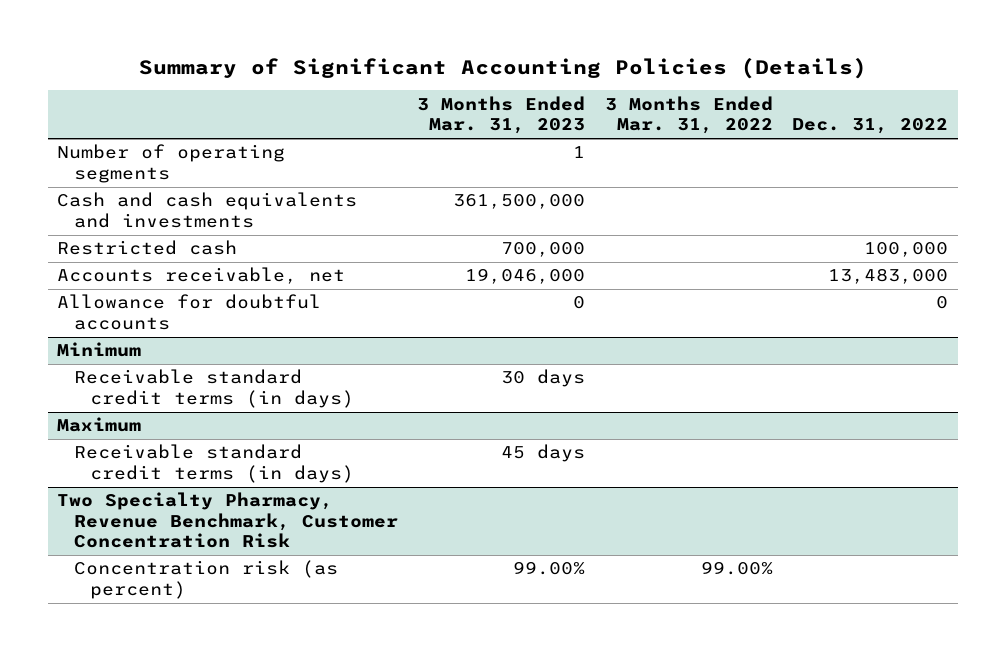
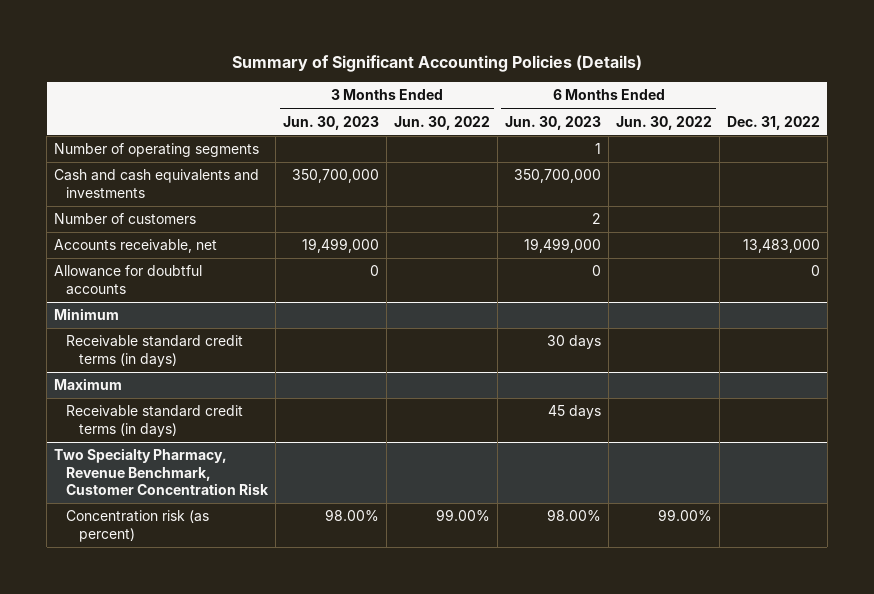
- | 3 Months Ended Mar. 31, 2023 | 3 Months Ended Mar. 31, 2022 | Dec. 31, 2022
+ | 3 Months Ended Jun. 30, 2023 | 3 Months Ended Jun. 30, 2022 | 6 Months Ended Jun. 30, 2023 | 6 Months Ended Jun. 30, 2022 | Dec. 31, 2022
- Restricted cash | 700,000 | | 100,000
+ Number of customers | | | 2 | |

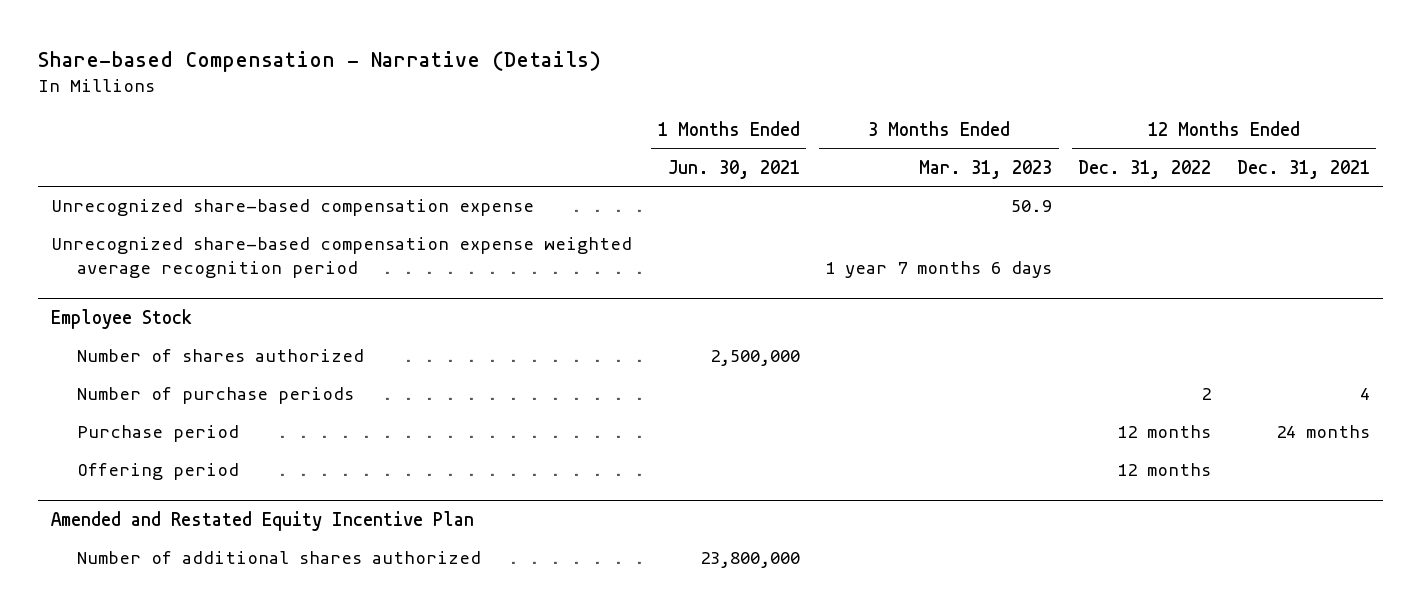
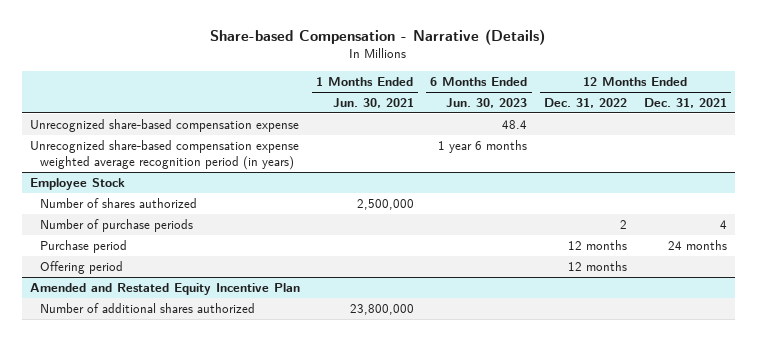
- | 1 Months Ended Jun. 30, 2021 | 3 Months Ended Mar. 31, 2023 | 12 Months Ended Dec. 31, 2022 | 12 Months Ended Dec. 31, 2021
+ | 1 Months Ended Jun. 30, 2021 | 6 Months Ended Jun. 30, 2023 | 12 Months Ended Dec. 31, 2022 | 12 Months Ended Dec. 31, 2021
- Unrecognized share-based compensation expense weighted average recognition period | | 1 year 7 months 6 days | |
+ Unrecognized share-based compensation expense weighted average recognition period (in years) | | 1 year 6 months | |

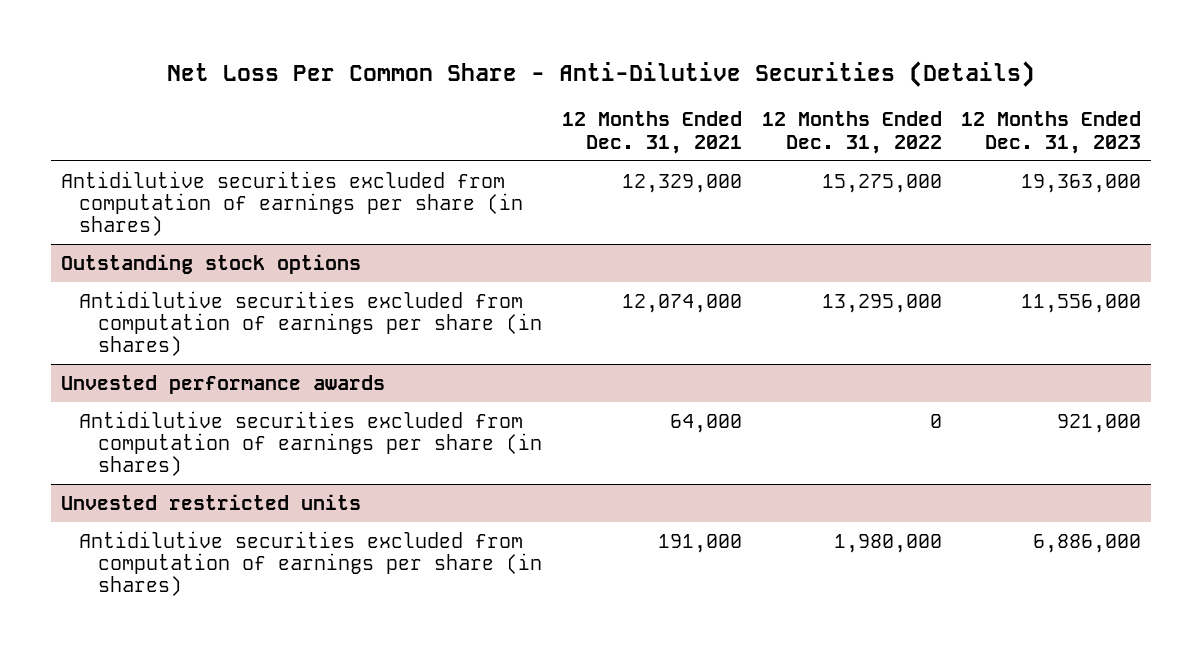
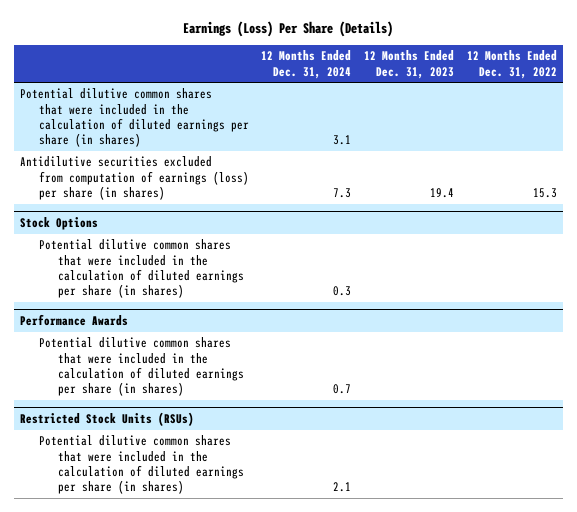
- Net Loss Per Common Share - Anti-Dilutive Securities (Details)
+ Earnings (Loss) Per Share (Details)
- | 12 Months Ended Dec. 31, 2021 | 12 Months Ended Dec. 31, 2022 | 12 Months Ended Dec. 31, 2023
+ | 12 Months Ended Dec. 31, 2024 | 12 Months Ended Dec. 31, 2023 | 12 Months Ended Dec. 31, 2022
- Antidilutive securities excluded from computation of earnings per share (in shares) | 12,329,000 | 15,275,000 | 19,363,000
- Outstanding stock options
- Antidilutive securities excluded from computation of earnings per share (in shares) | 12,074,000 | 13,295,000 | 11,556,000
- Unvested performance awards
- Antidilutive securities excluded from computation of earnings per share (in shares) | 64,000 | 0 | 921,000
- Unvested restricted units
- Antidilutive securities excluded from computation of earnings per share (in shares) | 191,000 | 1,980,000 | 6,886,000
+ Potential dilutive common shares that were included in the calculation of diluted earnings per share (in shares) | 3.1 | |
+ Antidilutive securities excluded from computation of earnings (loss) per share (in shares) | 7.3 | 19.4 | 15.3
+ Stock Options
+ Potential dilutive common shares that were included in the calculation of diluted earnings per share (in shares) | 0.3 | |
+ Performance Awards
+ Potential dilutive common shares that were included in the calculation of diluted earnings per share (in shares) | 0.7 | |
+ Restricted Stock Units (RSUs)
+ Potential dilutive common shares that were included in the calculation of diluted earnings per share (in shares) | 2.1 | |

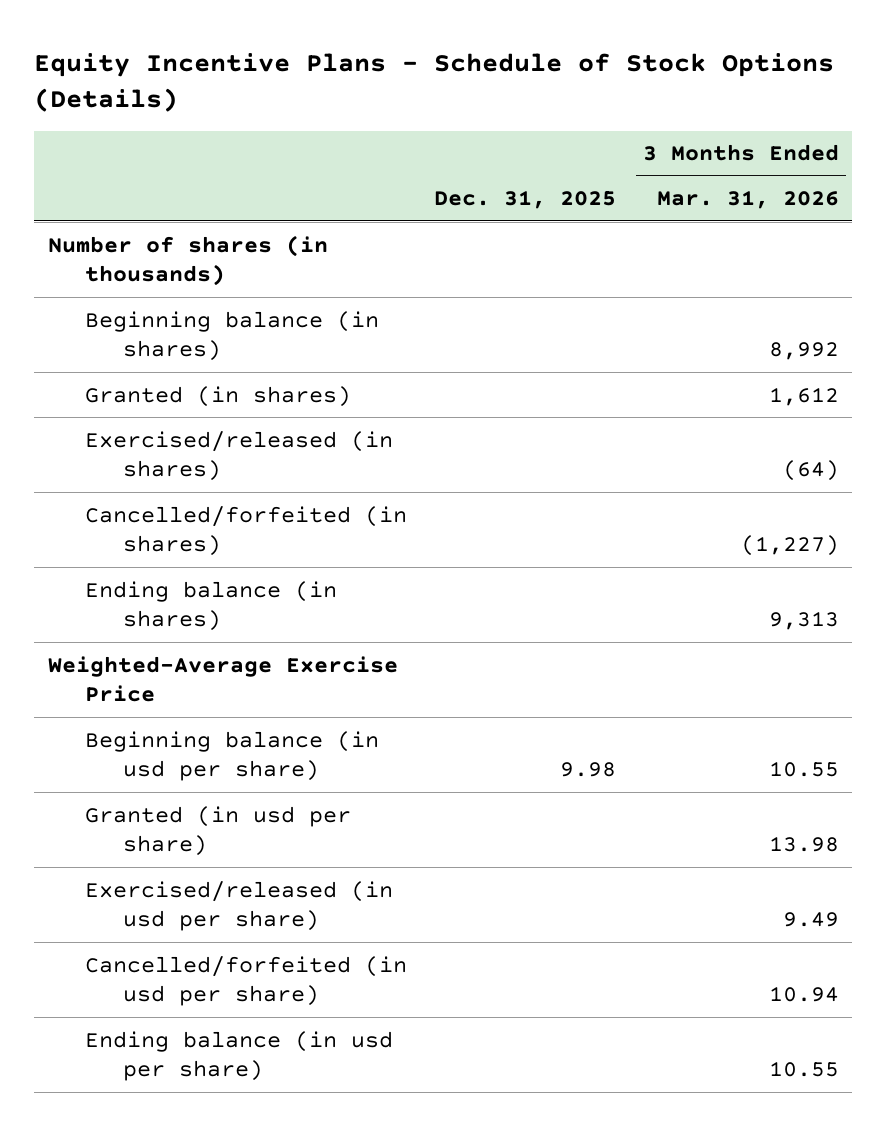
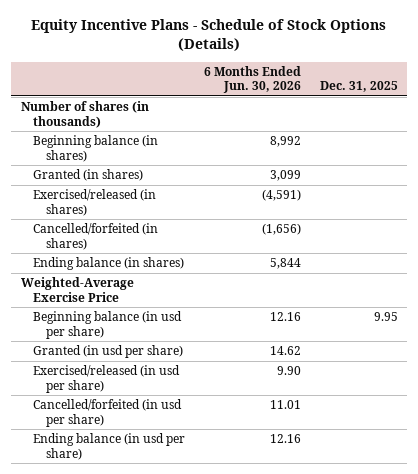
- | Dec. 31, 2025 | 3 Months Ended Mar. 31, 2026
+ | 6 Months Ended Jun. 30, 2026 | Dec. 31, 2025
- Beginning balance (in usd per share) | 9.98 | 10.55
+ Beginning balance (in usd per share) | 12.16 | 9.95

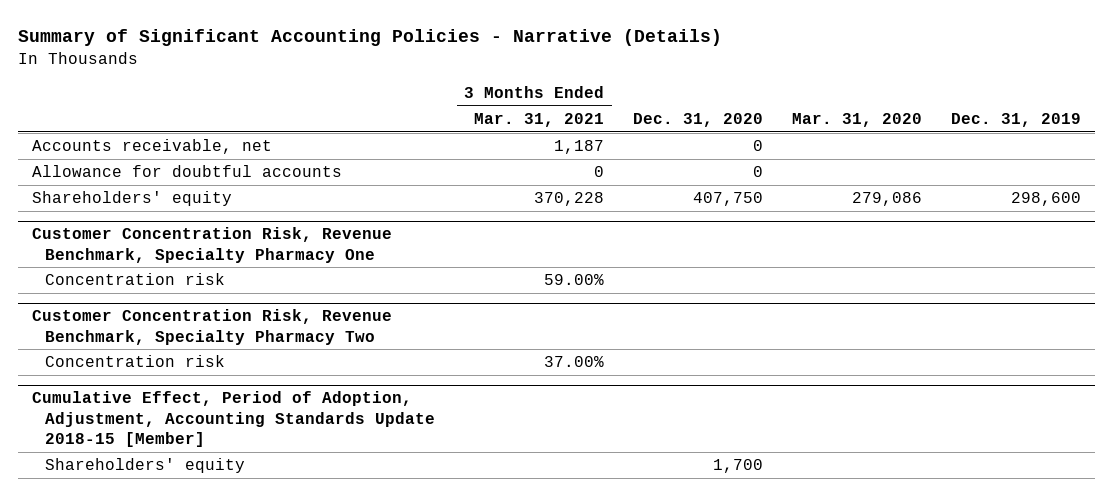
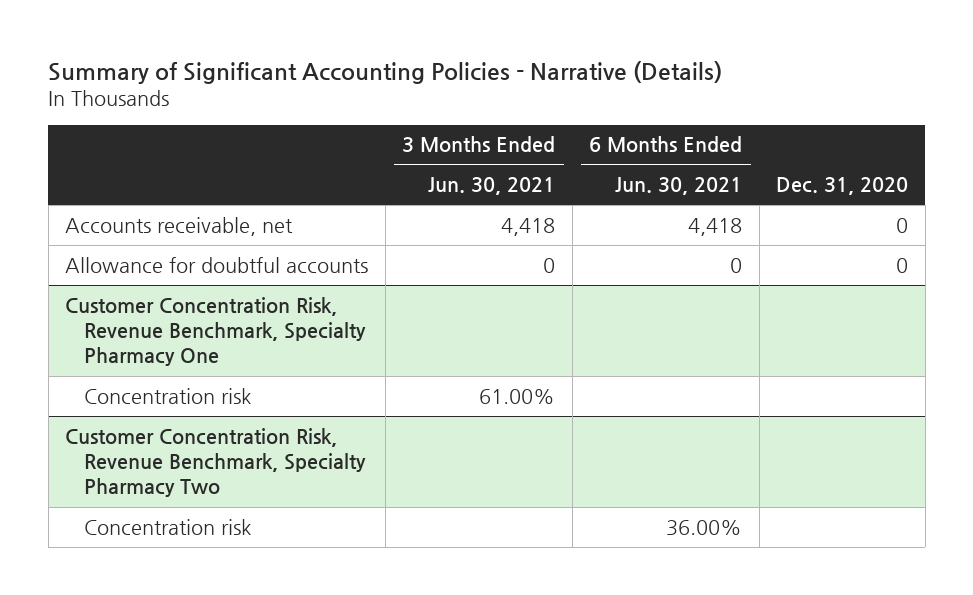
- | 3 Months Ended Mar. 31, 2021 | Dec. 31, 2020 | Mar. 31, 2020 | Dec. 31, 2019
+ | 3 Months Ended Jun. 30, 2021 | 6 Months Ended Jun. 30, 2021 | Dec. 31, 2020
- Shareholders' equity | 370,228 | 407,750 | 279,086 | 298,600
- Cumulative Effect, Period of Adoption, Adjustment, Accounting Standards Update 2018-15 [Member]
- Shareholders' equity | | 1,700 | |

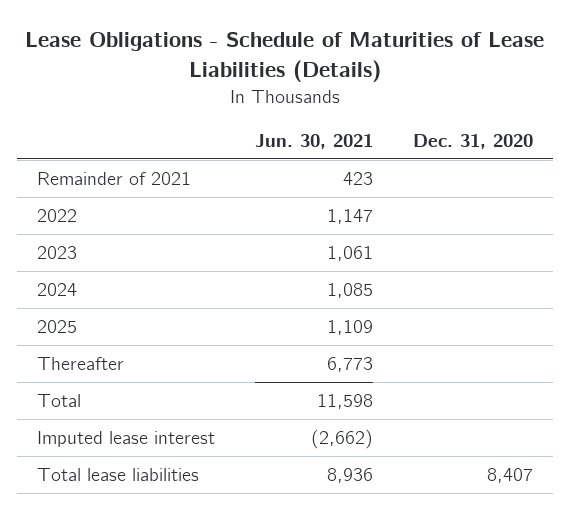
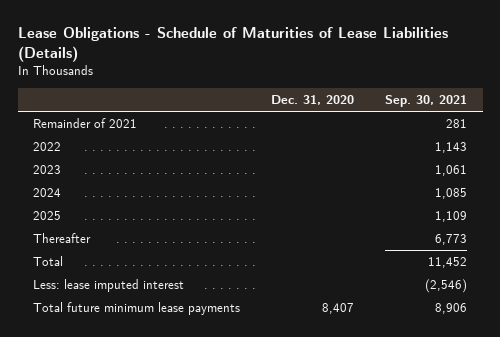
- | Jun. 30, 2021 | Dec. 31, 2020
+ | Dec. 31, 2020 | Sep. 30, 2021
- Imputed lease interest | (2,662) |
- Total lease liabilities | 8,936 | 8,407
+ Less: lease imputed interest | | (2,546)
+ Total future minimum lease payments | 8,407 | 8,906

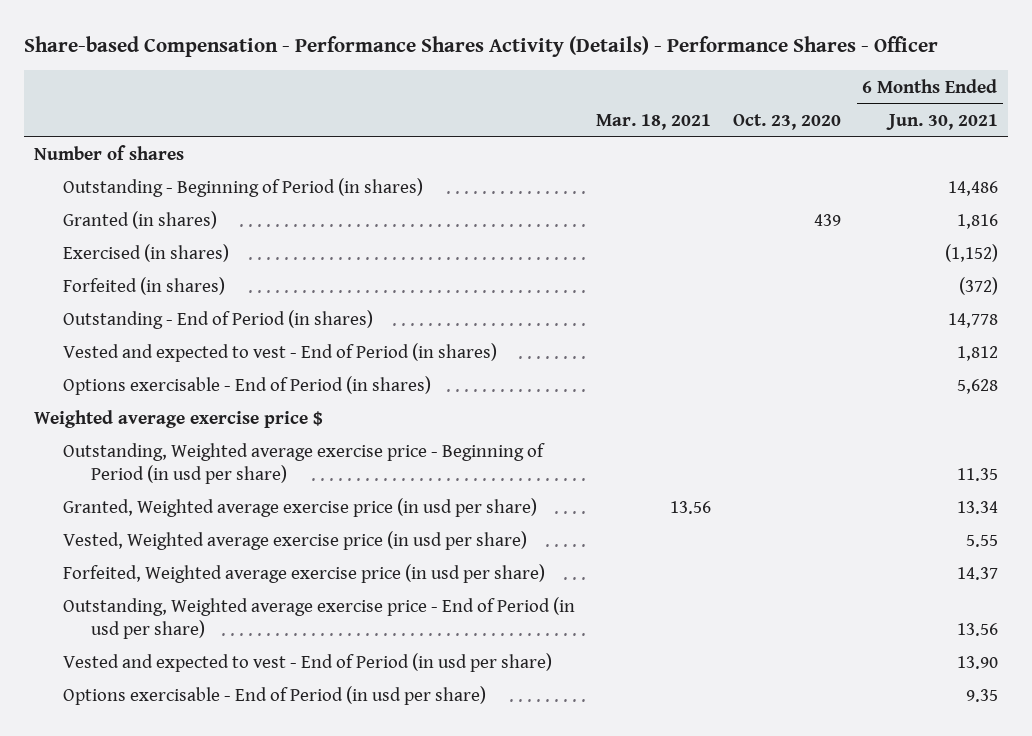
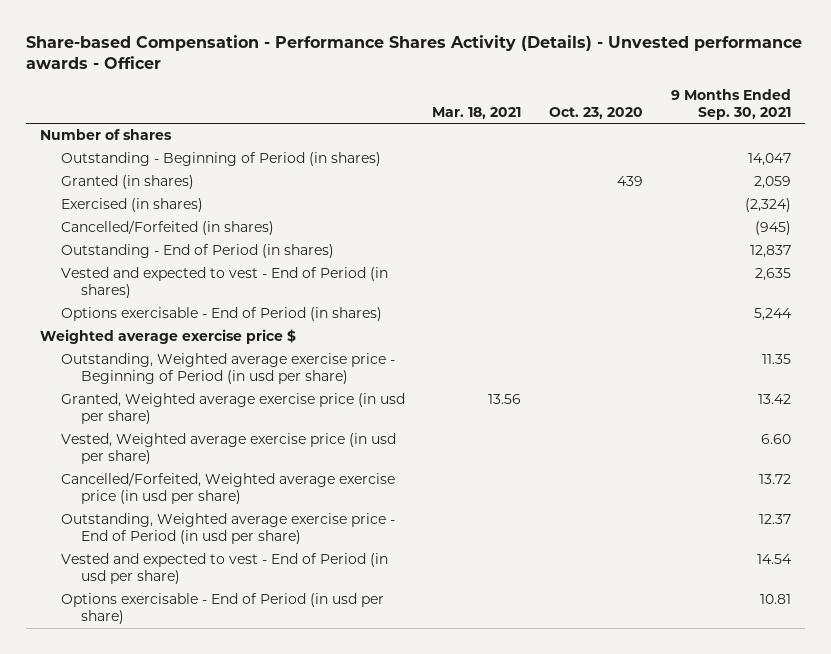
- Share-based Compensation - Performance Shares Activity (Details) - Performance Shares - Officer
+ Share-based Compensation - Performance Shares Activity (Details) - Unvested performance awards - Officer
- | Mar. 18, 2021 | Oct. 23, 2020 | 6 Months Ended Jun. 30, 2021
+ | Mar. 18, 2021 | Oct. 23, 2020 | 9 Months Ended Sep. 30, 2021
- Forfeited (in shares) | | | (372)
+ Cancelled/Forfeited (in shares) | | | (945)
- Forfeited, Weighted average exercise price (in usd per share) | | | 14.37
+ Cancelled/Forfeited, Weighted average exercise price (in usd per share) | | | 13.72

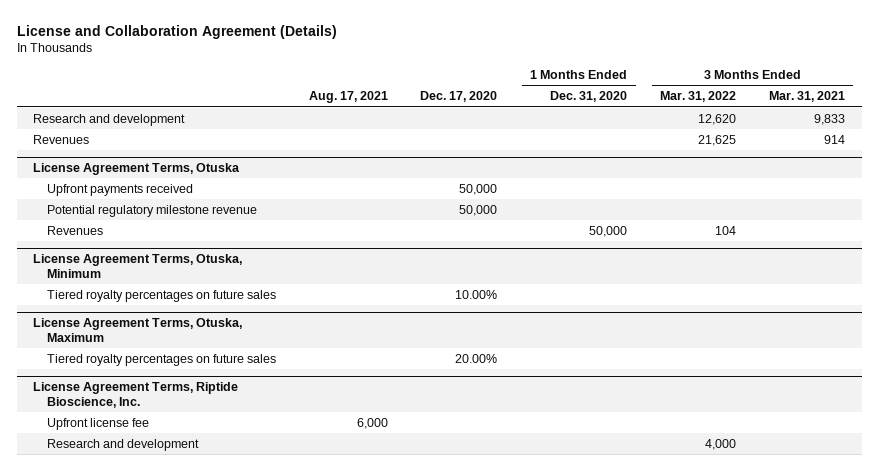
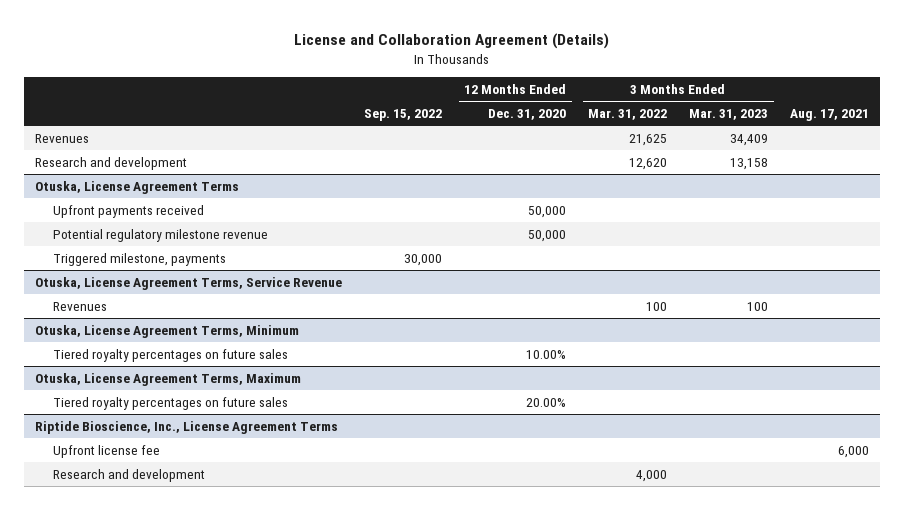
- | Aug. 17, 2021 | Dec. 17, 2020 | 1 Months Ended Dec. 31, 2020 | 3 Months Ended Mar. 31, 2022 | 3 Months Ended Mar. 31, 2021
+ | Sep. 15, 2022 | 12 Months Ended Dec. 31, 2020 | 3 Months Ended Mar. 31, 2022 | 3 Months Ended Mar. 31, 2023 | Aug. 17, 2021
- License Agreement Terms, Otuska
moved down: Research and development | | | 12,620 | 13,158 |
+ Otuska, License Agreement Terms
- Revenues | | | 50,000 | 104 |
- License Agreement Terms, Otuska, Minimum
+ Triggered milestone, payments | 30,000 | | | |
+ Otuska, License Agreement Terms, Service Revenue
+ Revenues | | | 100 | 100 |
+ Otuska, License Agreement Terms, Minimum
- License Agreement Terms, Otuska, Maximum
+ Otuska, License Agreement Terms, Maximum
- License Agreement Terms, Riptide Bioscience, Inc.
+ Riptide Bioscience, Inc., License Agreement Terms

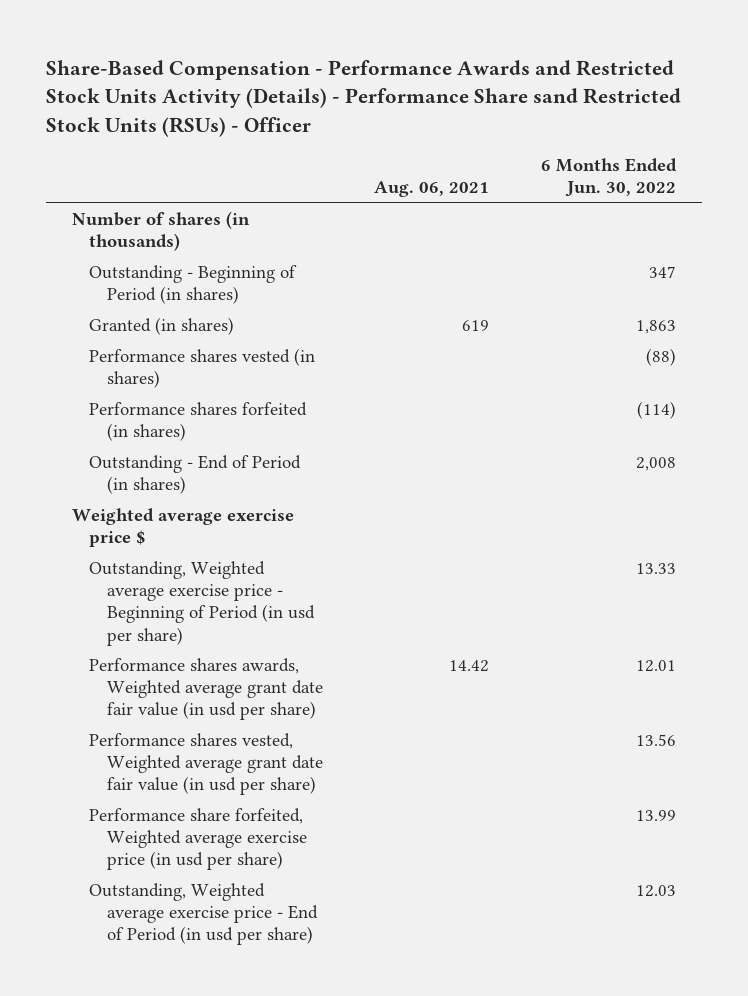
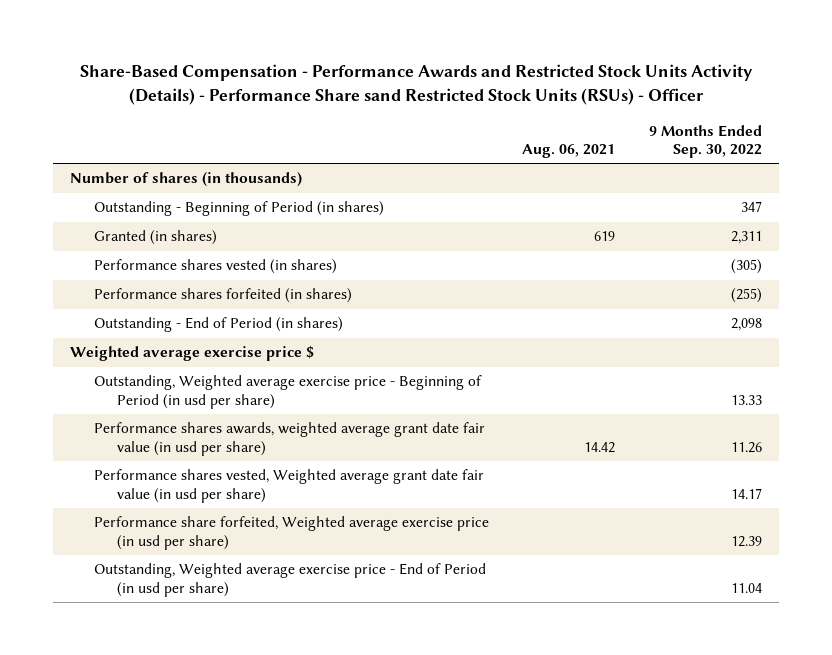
- | Aug. 06, 2021 | 6 Months Ended Jun. 30, 2022
+ | Aug. 06, 2021 | 9 Months Ended Sep. 30, 2022
- Performance shares awards, Weighted average grant date fair value (in usd per share) | 14.42 | 12.01
+ Performance shares awards, weighted average grant date fair value (in usd per share) | 14.42 | 11.26

